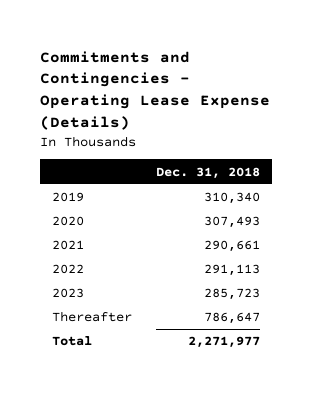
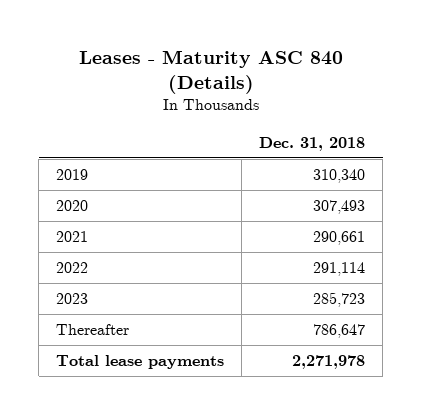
- Commitments and Contingencies - Operating Lease Expense (Details)
+ Leases - Maturity ASC 840 (Details)
- 2022 | 291,113
+ 2022 | 291,114
- Total | 2,271,977
+ Total lease payments | 2,271,978

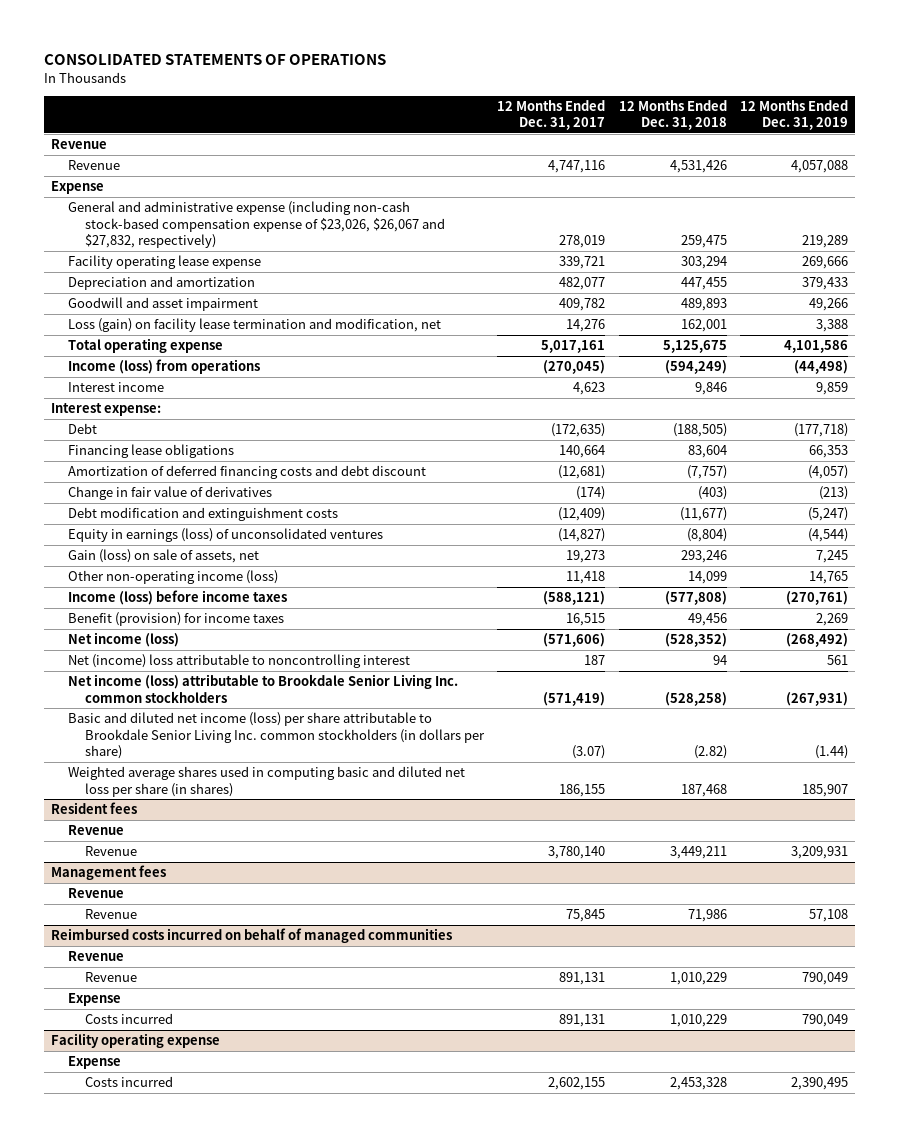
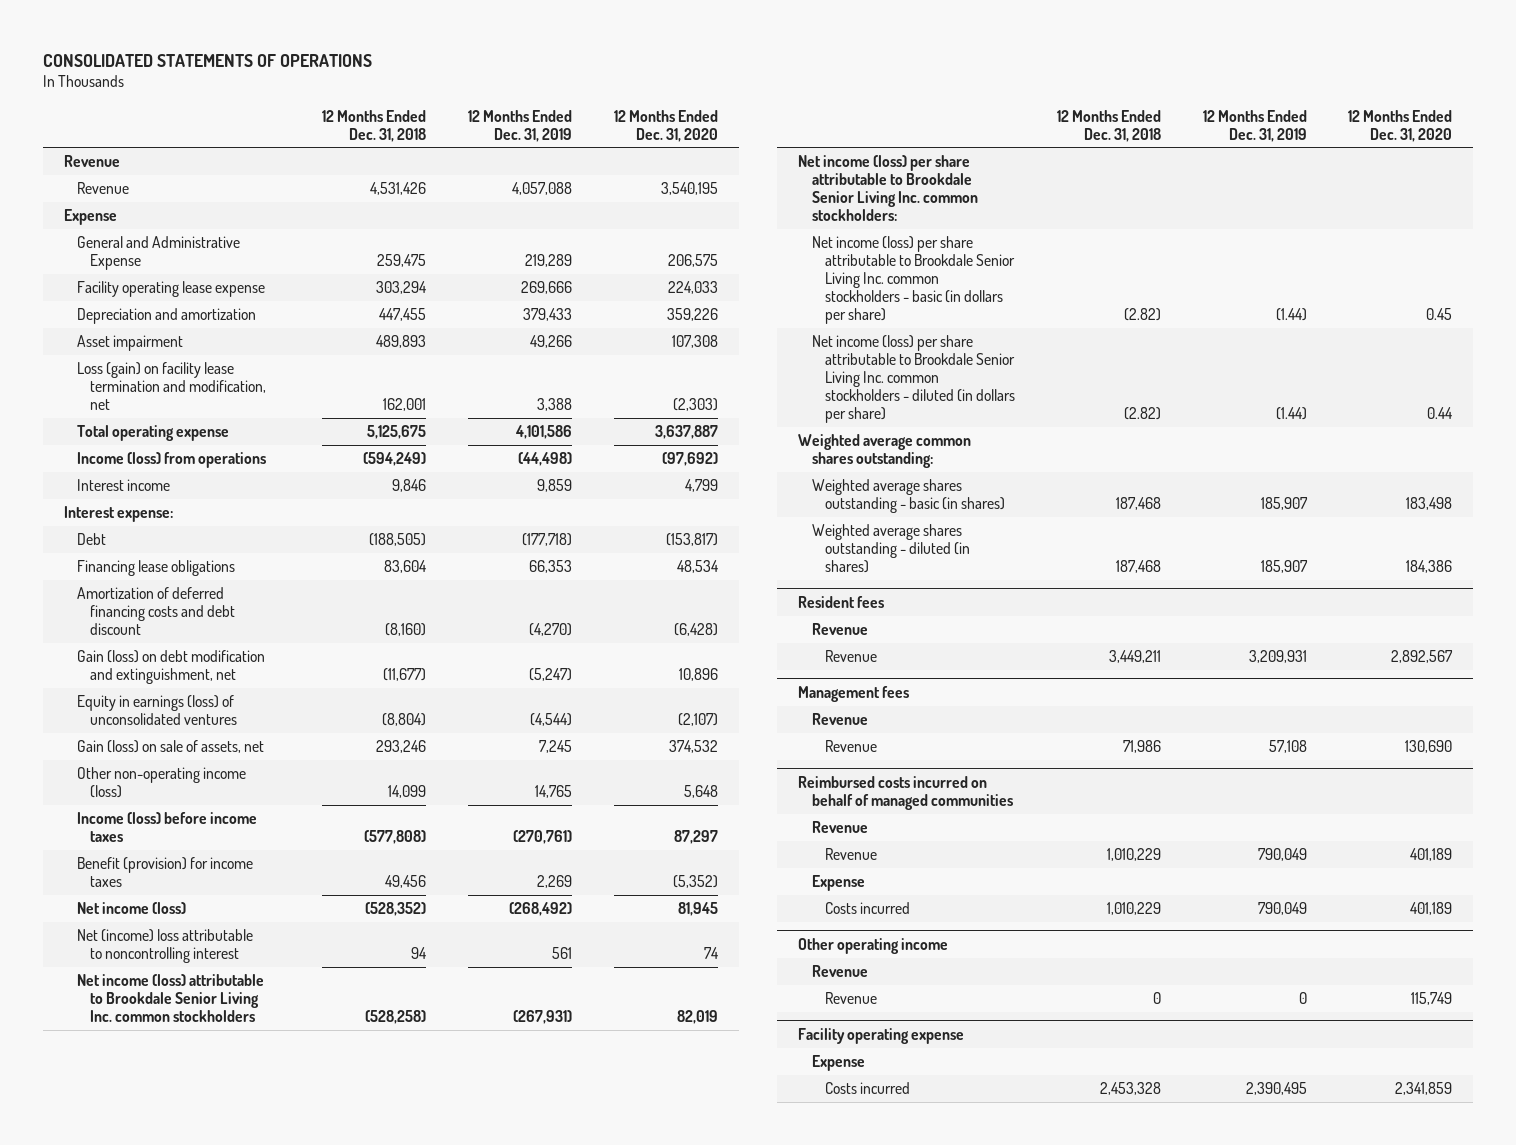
- | 12 Months Ended Dec. 31, 2017 | 12 Months Ended Dec. 31, 2018 | 12 Months Ended Dec. 31, 2019
+ | 12 Months Ended Dec. 31, 2018 | 12 Months Ended Dec. 31, 2019 | 12 Months Ended Dec. 31, 2020
- General and administrative expense (including non-cash stock-based compensation expense of $23,026, $26,067 and $27,832, respectively) | 278,019 | 259,475 | 219,289
+ General and Administrative Expense | 259,475 | 219,289 | 206,575
- Goodwill and asset impairment | 409,782 | 489,893 | 49,266
+ Asset impairment | 489,893 | 49,266 | 107,308
- Amortization of deferred financing costs and debt discount | (12,681) | (7,757) | (4,057)
- Change in fair value of derivatives | (174) | (403) | (213)
- Debt modification and extinguishment costs | (12,409) | (11,677) | (5,247)
+ Amortization of deferred financing costs and debt discount | (8,160) | (4,270) | (6,428)
+ Gain (loss) on debt modification and extinguishment, net | (11,677) | (5,247) | 10,896
- Basic and diluted net income (loss) per share attributable to Brookdale Senior Living Inc. common stockholders (in dollars per share) | (3.07) | (2.82) | (1.44)
- Weighted average shares used in computing basic and diluted net loss per share (in shares) | 186,155 | 187,468 | 185,907
+ Net income (loss) per share attributable to Brookdale Senior Living Inc. common stockholders:
+ Net income (loss) per share attributable to Brookdale Senior Living Inc. common stockholders - basic (in dollars per share) | (2.82) | (1.44) | 0.45
+ Net income (loss) per share attributable to Brookdale Senior Living Inc. common stockholders - diluted (in dollars per share) | (2.82) | (1.44) | 0.44
+ Weighted average common shares outstanding:
+ Weighted average shares outstanding - basic (in shares) | 187,468 | 185,907 | 183,498
+ Weighted average shares outstanding - diluted (in shares) | 187,468 | 185,907 | 184,386
+ Other operating income
+ Revenue
+ Revenue | 0 | 0 | 115,749

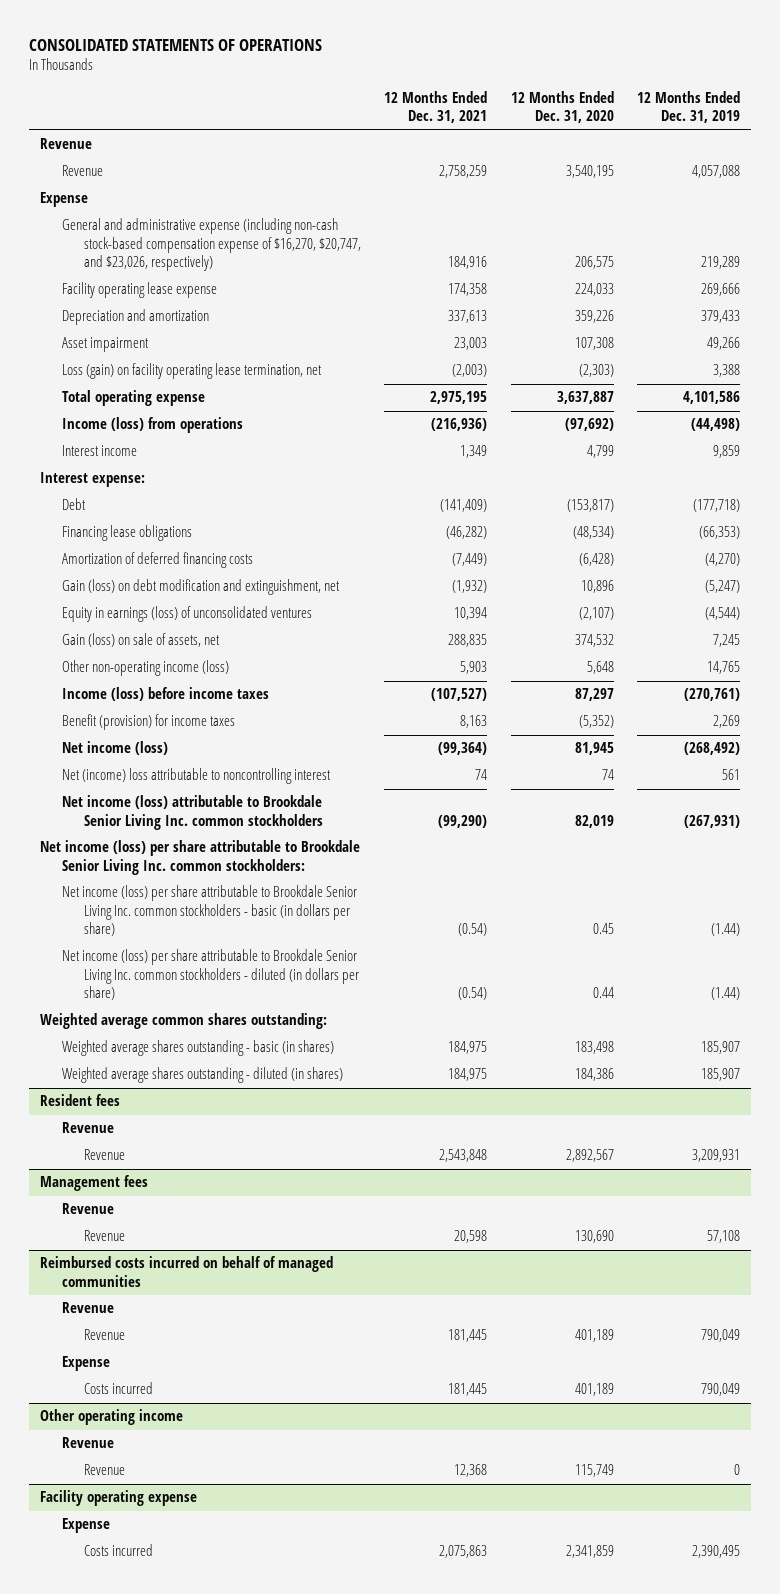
- | 12 Months Ended Dec. 31, 2018 | 12 Months Ended Dec. 31, 2019 | 12 Months Ended Dec. 31, 2020
+ | 12 Months Ended Dec. 31, 2021 | 12 Months Ended Dec. 31, 2020 | 12 Months Ended Dec. 31, 2019
- General and Administrative Expense | 259,475 | 219,289 | 206,575
+ General and administrative expense (including non-cash stock-based compensation expense of $16,270, $20,747, and $23,026, respectively) | 184,916 | 206,575 | 219,289
- Loss (gain) on facility lease termination and modification, net | 162,001 | 3,388 | (2,303)
+ Loss (gain) on facility operating lease termination, net | (2,003) | (2,303) | 3,388
- Financing lease obligations | 83,604 | 66,353 | 48,534
- Amortization of deferred financing costs and debt discount | (8,160) | (4,270) | (6,428)
+ Financing lease obligations | (46,282) | (48,534) | (66,353)
+ Amortization of deferred financing costs | (7,449) | (6,428) | (4,270)

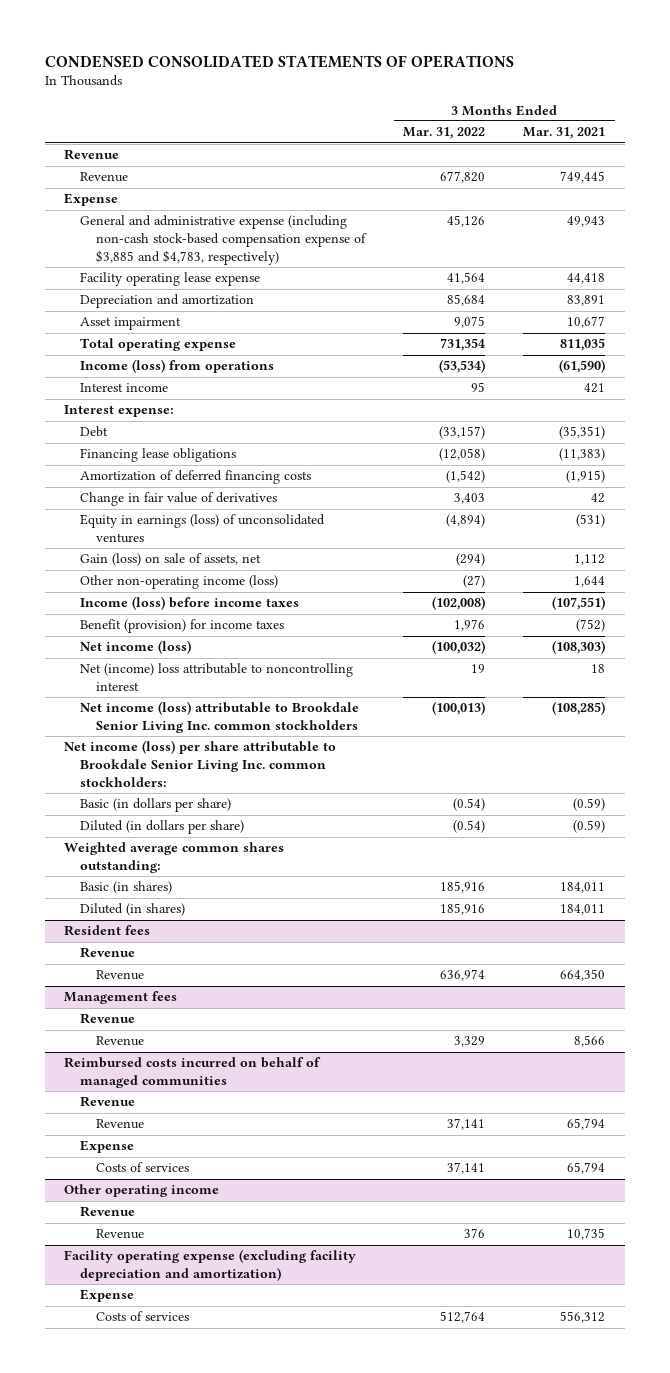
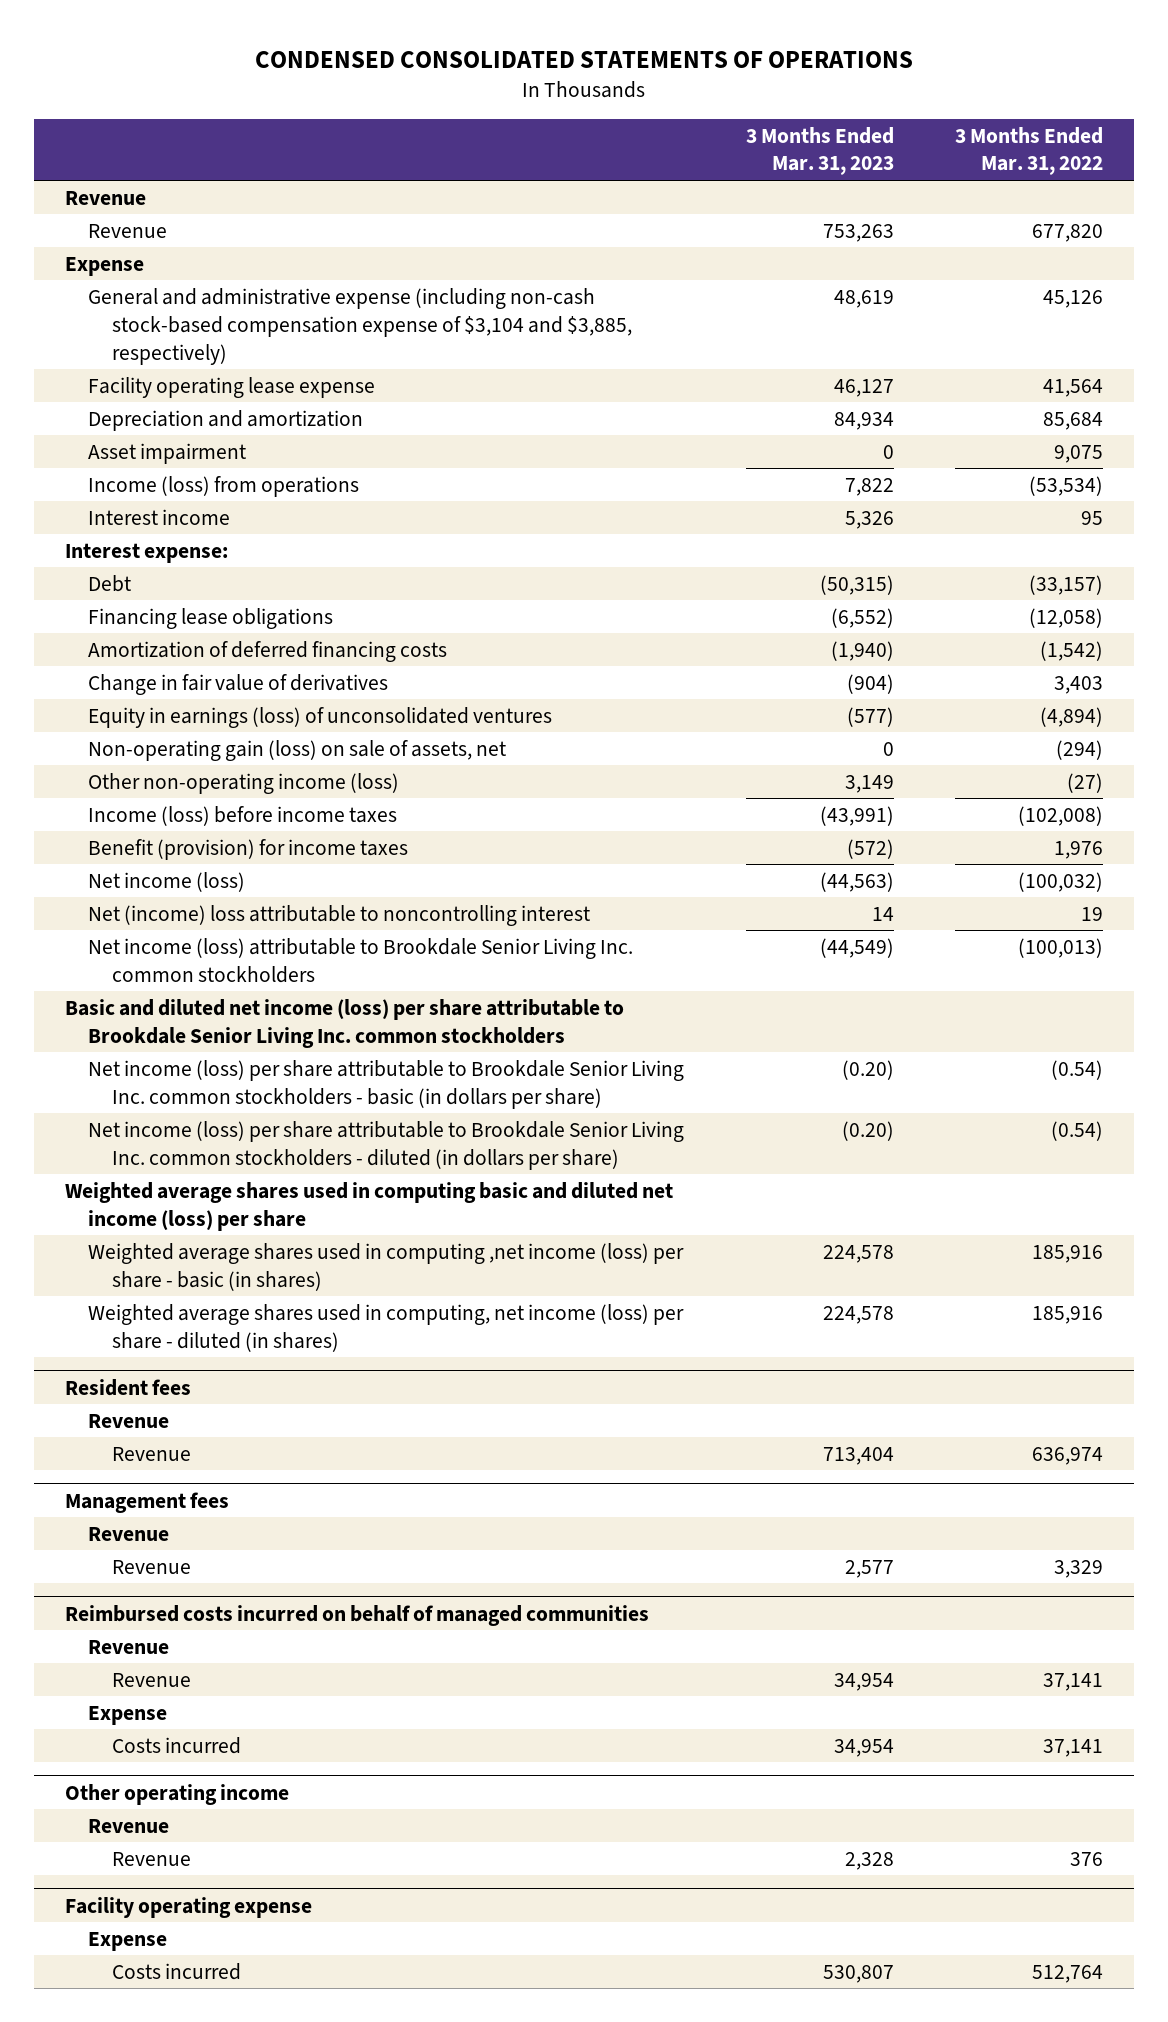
- | 3 Months Ended Mar. 31, 2022 | 3 Months Ended Mar. 31, 2021
+ | 3 Months Ended Mar. 31, 2023 | 3 Months Ended Mar. 31, 2022
- General and administrative expense (including non-cash stock-based compensation expense of $3,885 and $4,783, respectively) | 45,126 | 49,943
+ General and administrative expense (including non-cash stock-based compensation expense of $3,104 and $3,885, respectively) | 48,619 | 45,126
- Total operating expense | 731,354 | 811,035
- Gain (loss) on sale of assets, net | (294) | 1,112
+ Non-operating gain (loss) on sale of assets, net | 0 | (294)
- Net income (loss) per share attributable to Brookdale Senior Living Inc. common stockholders:
- Basic (in dollars per share) | (0.54) | (0.59)
- Diluted (in dollars per share) | (0.54) | (0.59)
- Weighted average common shares outstanding:
- Basic (in shares) | 185,916 | 184,011
- Diluted (in shares) | 185,916 | 184,011
+ Basic and diluted net income (loss) per share attributable to Brookdale Senior Living Inc. common stockholders
+ Net income (loss) per share attributable to Brookdale Senior Living Inc. common stockholders - basic (in dollars per share) | (0.20) | (0.54)
+ Net income (loss) per share attributable to Brookdale Senior Living Inc. common stockholders - diluted (in dollars per share) | (0.20) | (0.54)
+ Weighted average shares used in computing basic and diluted net income (loss) per share
+ Weighted average shares used in computing ,net income (loss) per share - basic (in shares) | 224,578 | 185,916
+ Weighted average shares used in computing, net income (loss) per share - diluted (in shares) | 224,578 | 185,916
@ Reimbursed costs incurred on behalf of managed communities
- Costs of services | 37,141 | 65,794
+ Costs incurred | 34,954 | 37,141
- Facility operating expense (excluding facility depreciation and amortization)
+ Facility operating expense
- Costs of services | 512,764 | 556,312
+ Costs incurred | 530,807 | 512,764

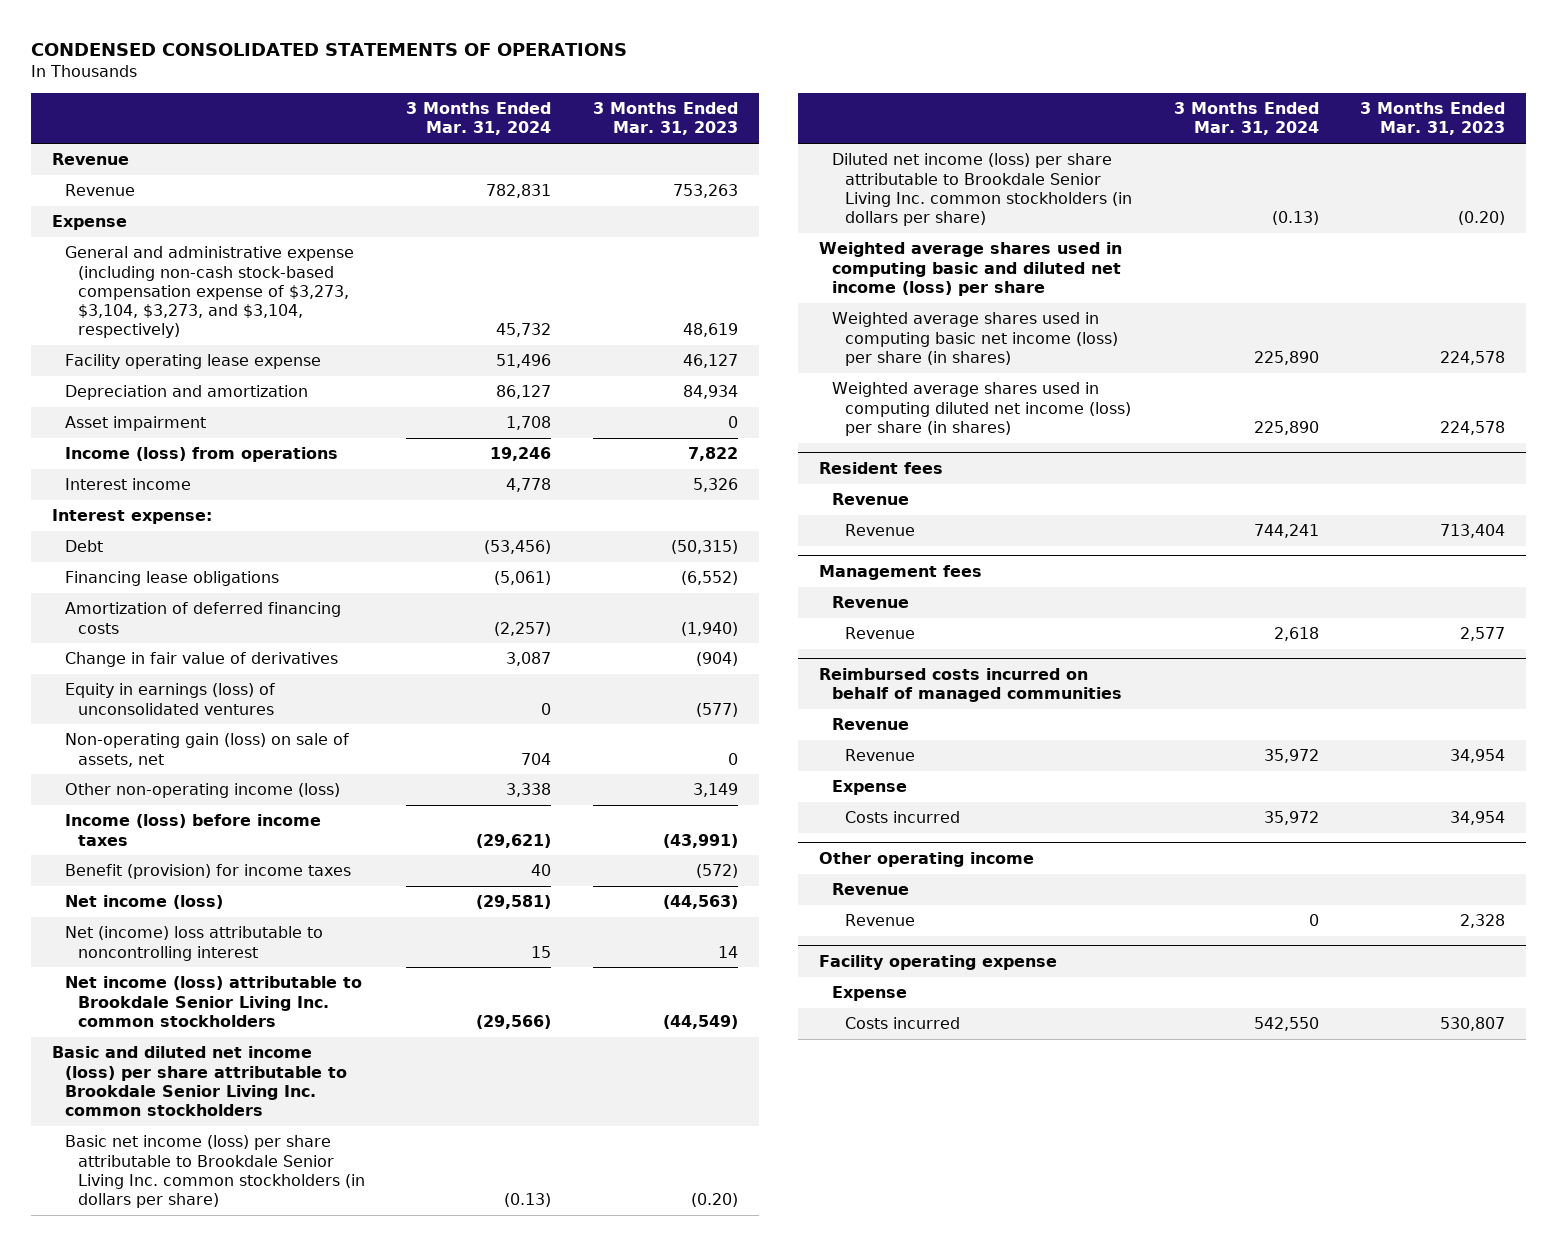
- | 3 Months Ended Mar. 31, 2023 | 3 Months Ended Mar. 31, 2022
+ | 3 Months Ended Mar. 31, 2024 | 3 Months Ended Mar. 31, 2023
- General and administrative expense (including non-cash stock-based compensation expense of $3,104 and $3,885, respectively) | 48,619 | 45,126
+ General and administrative expense (including non-cash stock-based compensation expense of $3,273, $3,104, $3,273, and $3,104, respectively) | 45,732 | 48,619
- Net income (loss) per share attributable to Brookdale Senior Living Inc. common stockholders - basic (in dollars per share) | (0.20) | (0.54)
- Net income (loss) per share attributable to Brookdale Senior Living Inc. common stockholders - diluted (in dollars per share) | (0.20) | (0.54)
+ Basic net income (loss) per share attributable to Brookdale Senior Living Inc. common stockholders (in dollars per share) | (0.13) | (0.20)
+ Diluted net income (loss) per share attributable to Brookdale Senior Living Inc. common stockholders (in dollars per share) | (0.13) | (0.20)
- Weighted average shares used in computing ,net income (loss) per share - basic (in shares) | 224,578 | 185,916
- Weighted average shares used in computing, net income (loss) per share - diluted (in shares) | 224,578 | 185,916
+ Weighted average shares used in computing basic net income (loss) per share (in shares) | 225,890 | 224,578
+ Weighted average shares used in computing diluted net income (loss) per share (in shares) | 225,890 | 224,578

